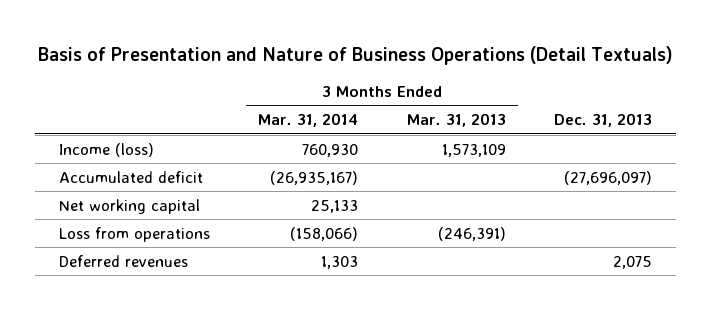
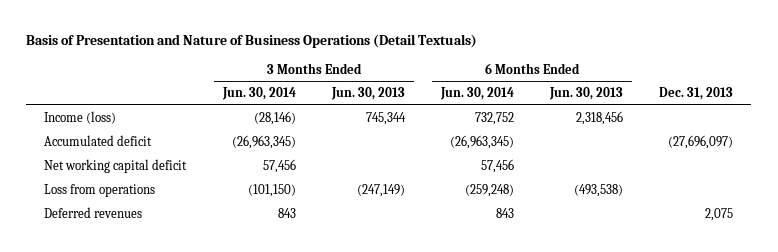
- | 3 Months Ended Mar. 31, 2014 | 3 Months Ended Mar. 31, 2013 | Dec. 31, 2013
+ | 3 Months Ended Jun. 30, 2014 | 3 Months Ended Jun. 30, 2013 | 6 Months Ended Jun. 30, 2014 | 6 Months Ended Jun. 30, 2013 | Dec. 31, 2013
- Net working capital | 25,133 | |
+ Net working capital deficit | 57,456 | | 57,456 | |

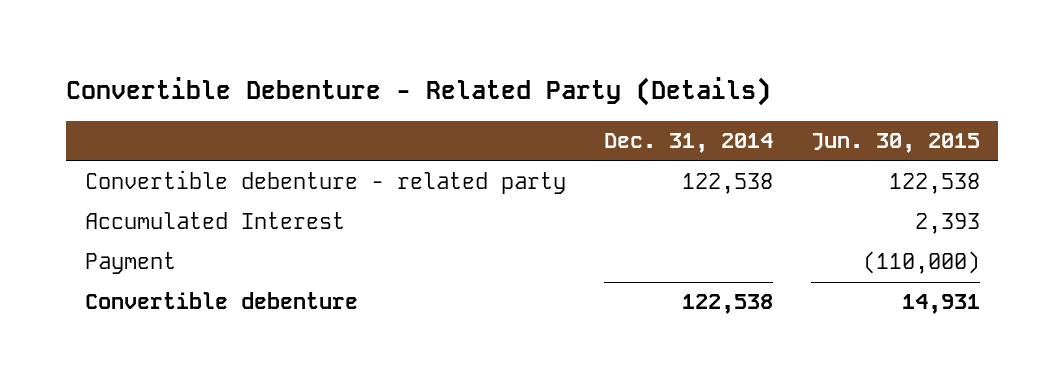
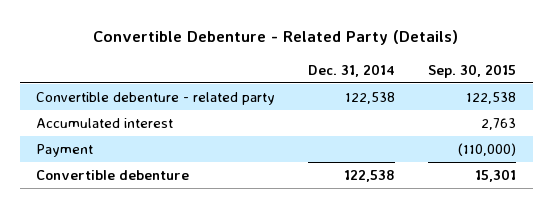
- | Dec. 31, 2014 | Jun. 30, 2015
+ | Dec. 31, 2014 | Sep. 30, 2015
- Accumulated Interest | | 2,393
+ Accumulated interest | | 2,763

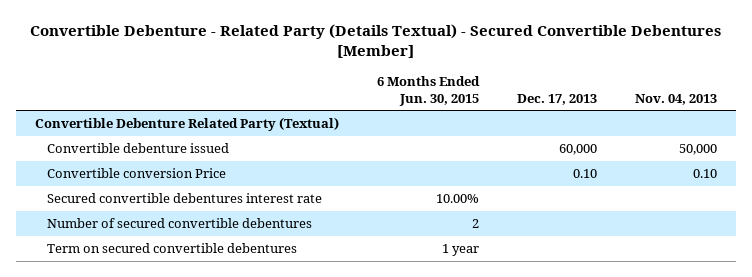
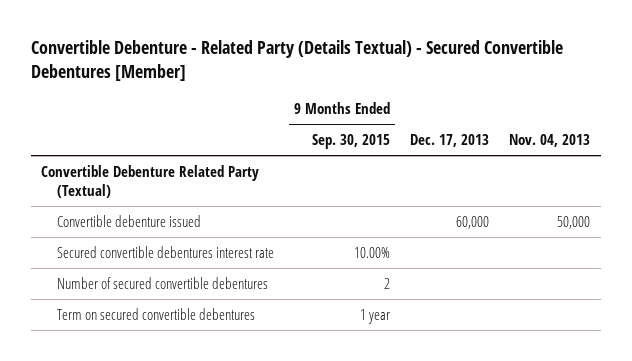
- | 6 Months Ended Jun. 30, 2015 | Dec. 17, 2013 | Nov. 04, 2013
+ | 9 Months Ended Sep. 30, 2015 | Dec. 17, 2013 | Nov. 04, 2013
- Convertible conversion Price | | 0.10 | 0.10

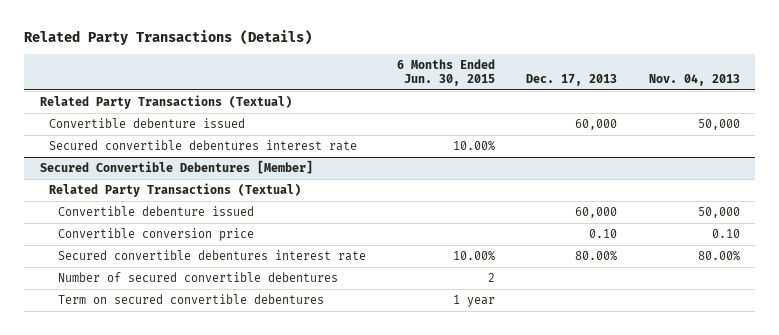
- Convertible Debenture - Related Party (Details Textual) - Secured Convertible Debentures [Member]
+ Related Party Transactions (Details)
- | 9 Months Ended Sep. 30, 2015 | Dec. 17, 2013 | Nov. 04, 2013
+ | 6 Months Ended Jun. 30, 2015 | Dec. 17, 2013 | Nov. 04, 2013
- Convertible Debenture Related Party (Textual)
+ Related Party Transactions (Textual)
- Number of secured convertible debentures | 2 | |
- Term on secured convertible debentures | 1 year | |
+ Secured Convertible Debentures [Member]
+ Related Party Transactions (Textual)
+ Convertible debenture issued | | 60,000 | 50,000
+ Convertible conversion price | | 0.10 | 0.10
+ Secured convertible debentures interest rate | 10.00% | 80.00% | 80.00%
+ Number of secured convertible debentures | 2 | |
+ Term on secured convertible debentures | 1 year | |

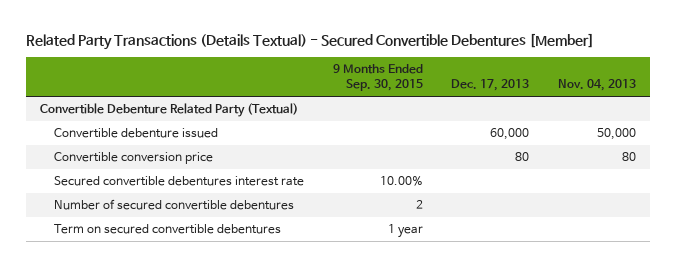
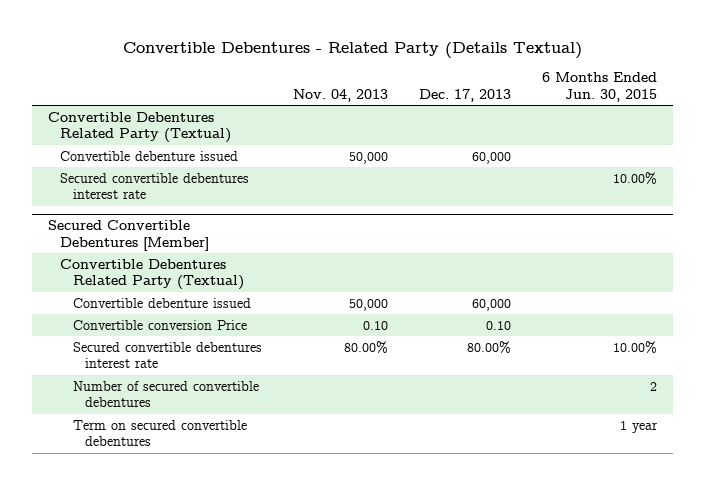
- Related Party Transactions (Details Textual) - Secured Convertible Debentures [Member]
+ Convertible Debentures - Related Party (Details Textual)
- | 9 Months Ended Sep. 30, 2015 | Dec. 17, 2013 | Nov. 04, 2013
+ | Nov. 04, 2013 | Dec. 17, 2013 | 6 Months Ended Jun. 30, 2015
- Convertible Debenture Related Party (Textual)
+ Convertible Debentures Related Party (Textual)
- Convertible conversion price | | 80 | 80
- Number of secured convertible debentures | 2 | |
- Term on secured convertible debentures | 1 year | |
+ Secured Convertible Debentures [Member]
+ Convertible Debentures Related Party (Textual)
+ Convertible debenture issued | 50,000 | 60,000 |
+ Convertible conversion Price | 0.10 | 0.10 |
+ Secured convertible debentures interest rate | 80.00% | 80.00% | 10.00%
+ Number of secured convertible debentures | | | 2
+ Term on secured convertible debentures | | | 1 year

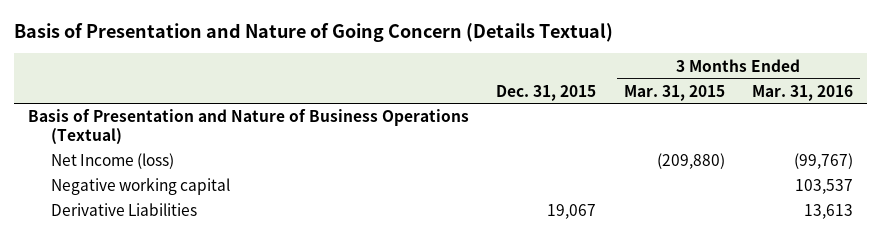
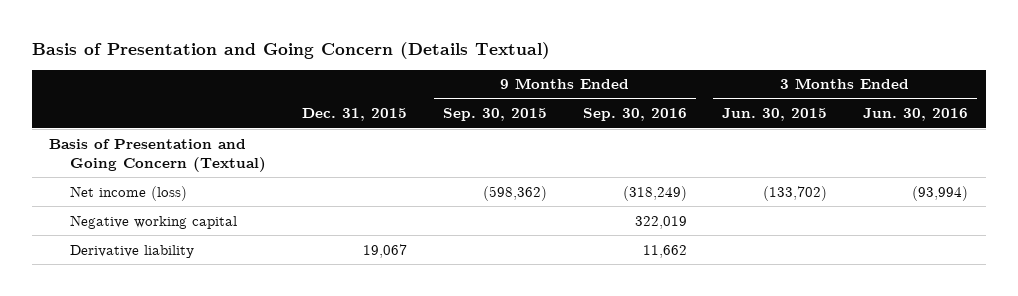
- Basis of Presentation and Nature of Going Concern (Details Textual)
+ Basis of Presentation and Going Concern (Details Textual)
- | Dec. 31, 2015 | 3 Months Ended Mar. 31, 2015 | 3 Months Ended Mar. 31, 2016
+ | Dec. 31, 2015 | 9 Months Ended Sep. 30, 2015 | 9 Months Ended Sep. 30, 2016 | 3 Months Ended Jun. 30, 2015 | 3 Months Ended Jun. 30, 2016
- Basis of Presentation and Nature of Business Operations (Textual)
- Net Income (loss) | | (209,880) | (99,767)
+ Basis of Presentation and Going Concern (Textual)
+ Net income (loss) | | (598,362) | (318,249) | (133,702) | (93,994)
- Derivative Liabilities | 19,067 | | 13,613
+ Derivative liability | 19,067 | | 11,662 | |

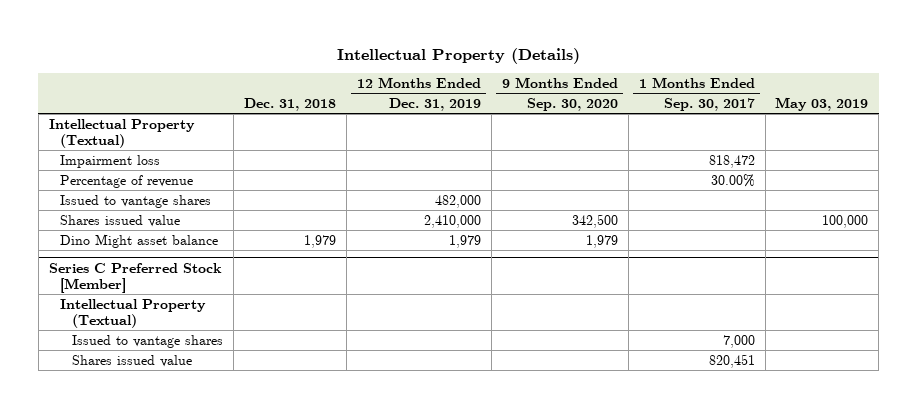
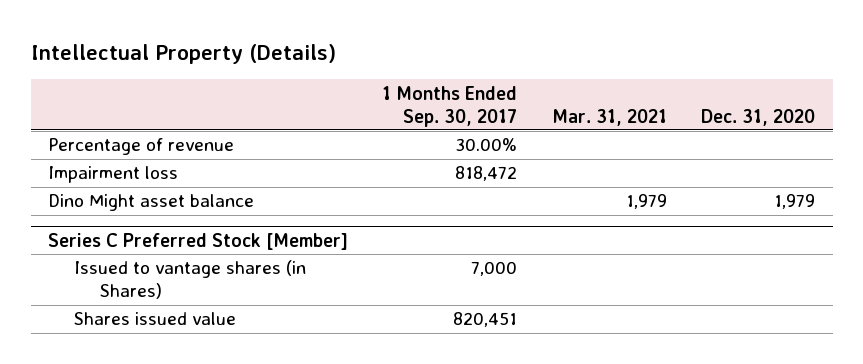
- | Dec. 31, 2018 | 12 Months Ended Dec. 31, 2019 | 9 Months Ended Sep. 30, 2020 | 1 Months Ended Sep. 30, 2017 | May 03, 2019
+ | 1 Months Ended Sep. 30, 2017 | Mar. 31, 2021 | Dec. 31, 2020
- Intellectual Property (Textual)
- Issued to vantage shares | | 482,000 | | |
- Shares issued value | | 2,410,000 | 342,500 | | 100,000
moved down: Impairment loss | 818,472 | |
@ Series C Preferred Stock [Member]
- Intellectual Property (Textual)
- Issued to vantage shares | | | | 7,000 |
+ Issued to vantage shares (in Shares) | 7,000 | |

